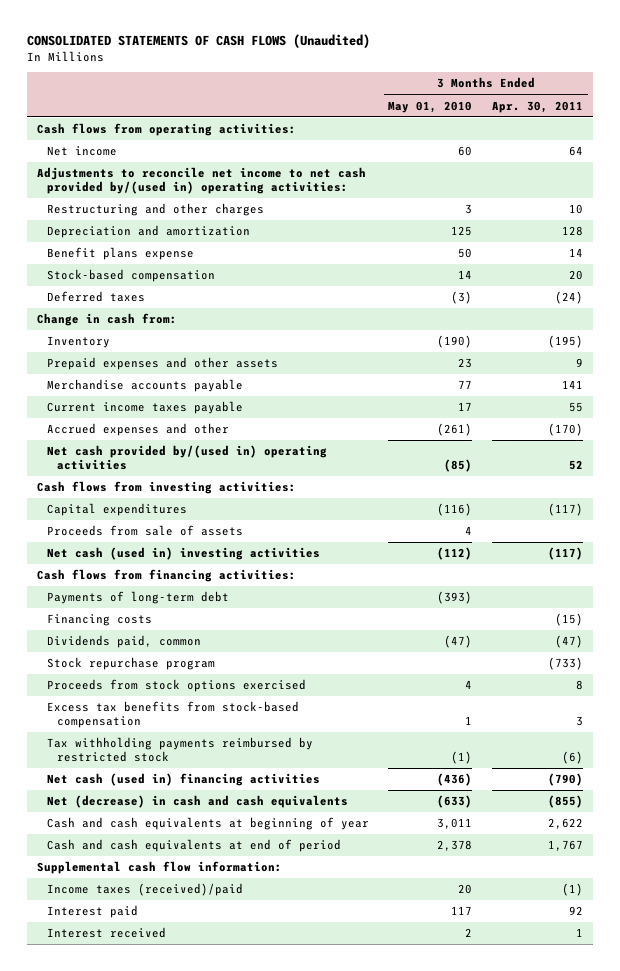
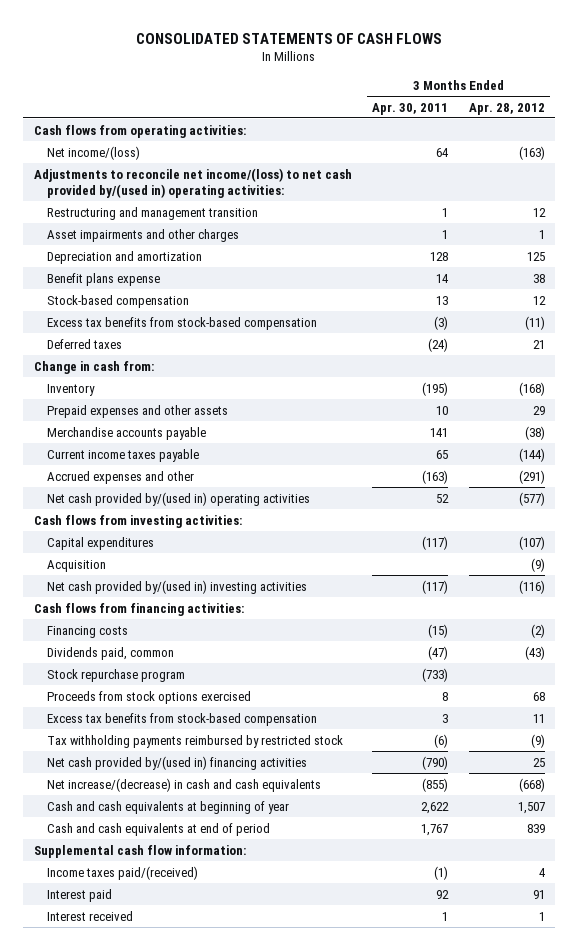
- CONSOLIDATED STATEMENTS OF CASH FLOWS (Unaudited)
+ CONSOLIDATED STATEMENTS OF CASH FLOWS
- | 3 Months Ended May 01, 2010 | 3 Months Ended Apr. 30, 2011
+ | 3 Months Ended Apr. 30, 2011 | 3 Months Ended Apr. 28, 2012
- Net income | 60 | 64
- Adjustments to reconcile net income to net cash provided by/(used in) operating activities:
- Restructuring and other charges | 3 | 10
+ Net income/(loss) | 64 | (163)
+ Adjustments to reconcile net income/(loss) to net cash provided by/(used in) operating activities:
+ Restructuring and management transition | 1 | 12
+ Asset impairments and other charges | 1 | 1
- Stock-based compensation | 14 | 20
+ Stock-based compensation | 13 | 12
+ Excess tax benefits from stock-based compensation | (3) | (11)
- Prepaid expenses and other assets | 23 | 9
+ Prepaid expenses and other assets | 10 | 29
- Current income taxes payable | 17 | 55
- Accrued expenses and other | (261) | (170)
+ Current income taxes payable | 65 | (144)
+ Accrued expenses and other | (163) | (291)
- Proceeds from sale of assets | 4 |
- Net cash (used in) investing activities | (112) | (117)
+ Acquisition | | (9)
+ Net cash provided by/(used in) investing activities | (117) | (116)
- Payments of long-term debt | (393) |
- Net cash (used in) financing activities | (436) | (790)
- Net (decrease) in cash and cash equivalents | (633) | (855)
+ Net cash provided by/(used in) financing activities | (790) | 25
+ Net increase/(decrease) in cash and cash equivalents | (855) | (668)
- Income taxes (received)/paid | 20 | (1)
+ Income taxes paid/(received) | (1) | 4

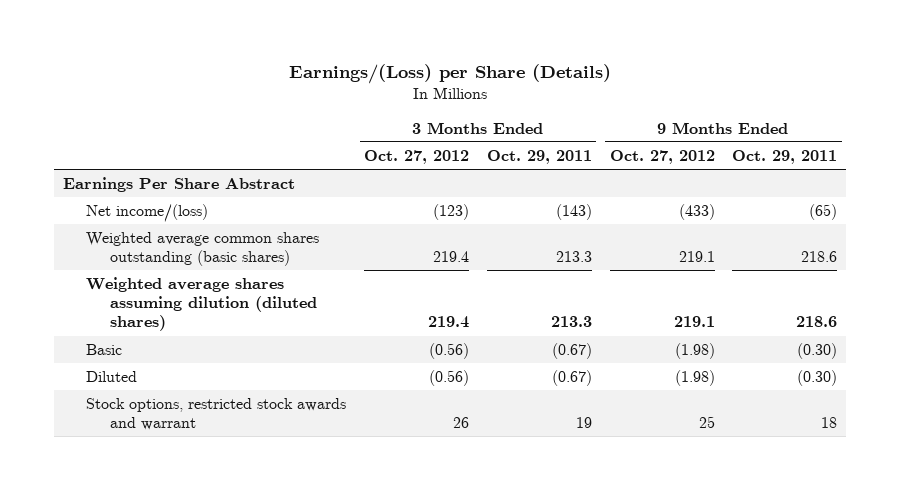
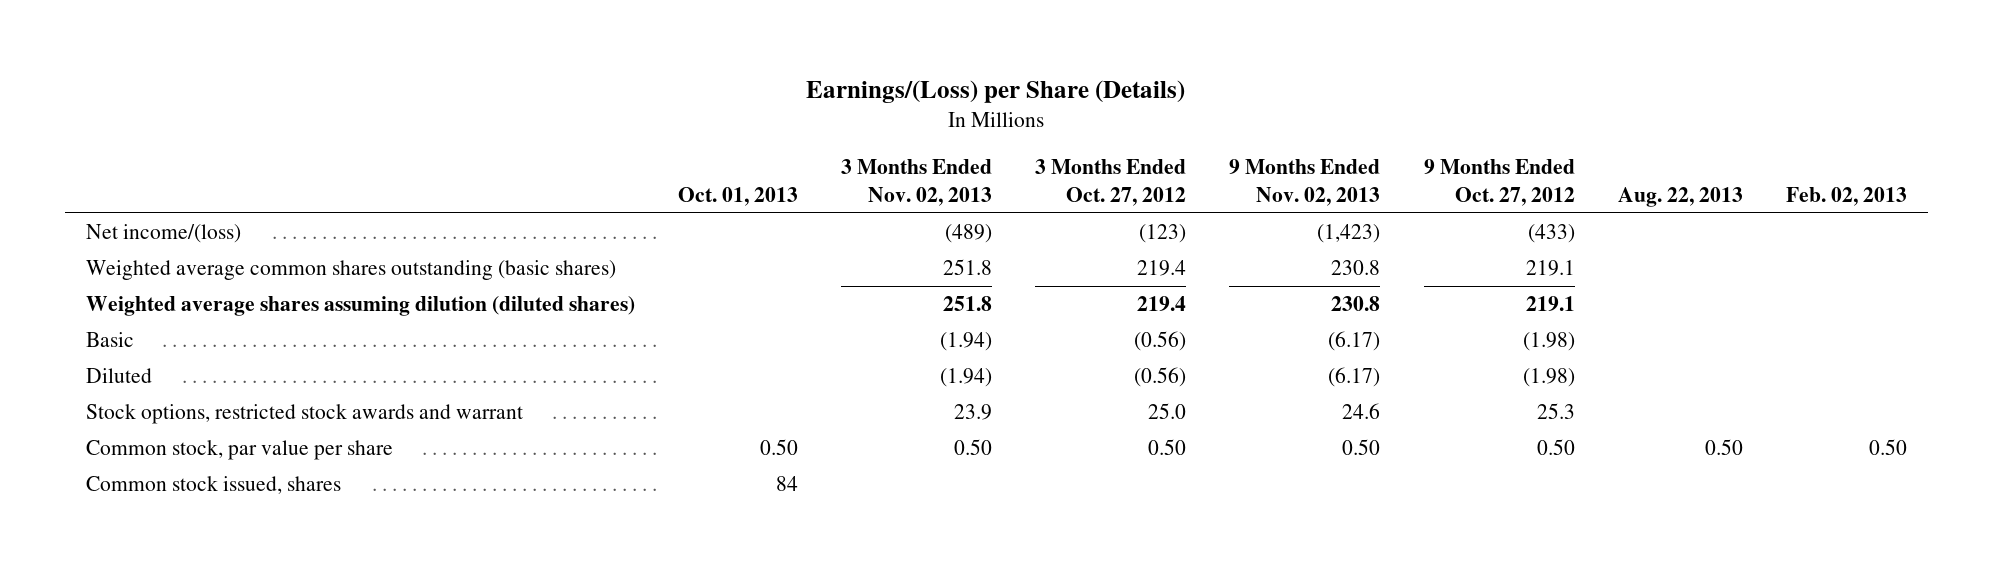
- | 3 Months Ended Oct. 27, 2012 | 3 Months Ended Oct. 29, 2011 | 9 Months Ended Oct. 27, 2012 | 9 Months Ended Oct. 29, 2011
+ | Oct. 01, 2013 | 3 Months Ended Nov. 02, 2013 | 3 Months Ended Oct. 27, 2012 | 9 Months Ended Nov. 02, 2013 | 9 Months Ended Oct. 27, 2012 | Aug. 22, 2013 | Feb. 02, 2013
- Earnings Per Share Abstract
- Stock options, restricted stock awards and warrant | 26 | 19 | 25 | 18
+ Stock options, restricted stock awards and warrant | | 23.9 | 25.0 | 24.6 | 25.3 | |
+ Common stock, par value per share | 0.50 | 0.50 | 0.50 | 0.50 | 0.50 | 0.50 | 0.50
+ Common stock issued, shares | 84 | | | | | |

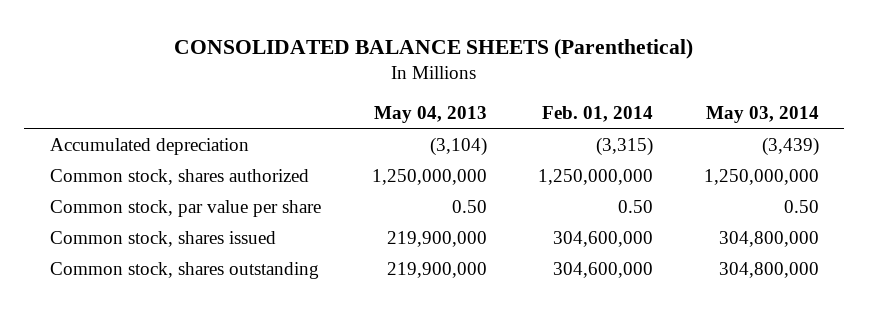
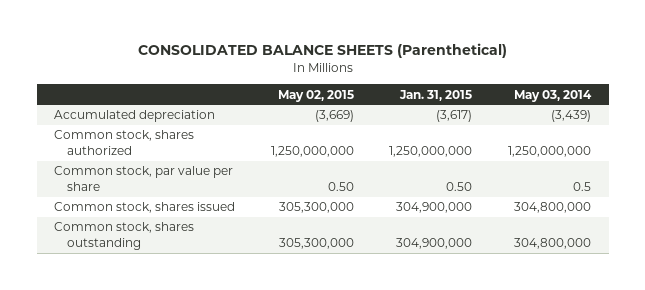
- | May 04, 2013 | Feb. 01, 2014 | May 03, 2014
+ | May 02, 2015 | Jan. 31, 2015 | May 03, 2014
- Common stock, par value per share | 0.50 | 0.50 | 0.50
+ Common stock, par value per share | 0.50 | 0.50 | 0.5

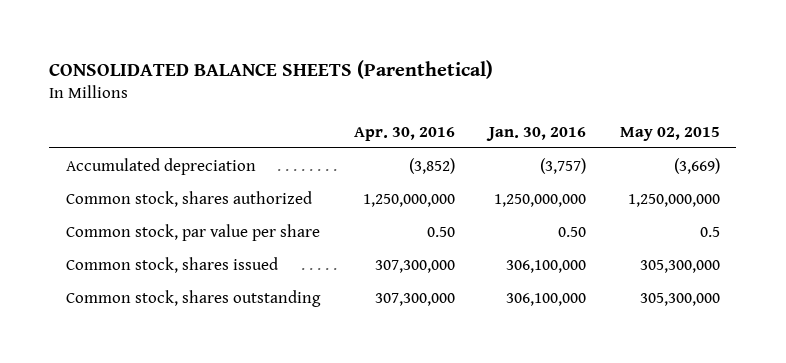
- | May 02, 2015 | Jan. 31, 2015 | May 03, 2014
+ | Apr. 30, 2016 | Jan. 30, 2016 | May 02, 2015
- Common stock, par value per share | 0.50 | 0.50 | 0.5
+ Common stock, par value per share | 0.50 | 0.50 | 0.5

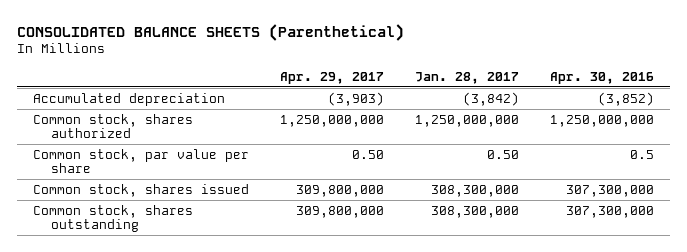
- | Apr. 30, 2016 | Jan. 30, 2016 | May 02, 2015
+ | Apr. 29, 2017 | Jan. 28, 2017 | Apr. 30, 2016
- Common stock, par value per share | 0.50 | 0.50 | 0.5
+ Common stock, par value per share | 0.50 | 0.50 | 0.5

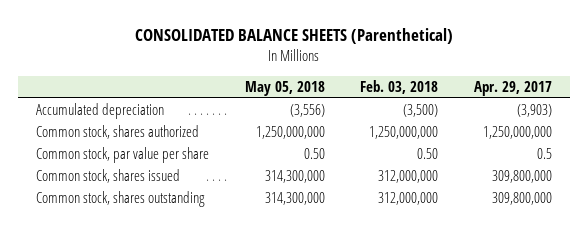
- | Apr. 29, 2017 | Jan. 28, 2017 | Apr. 30, 2016
+ | May 05, 2018 | Feb. 03, 2018 | Apr. 29, 2017
- Common stock, par value per share | 0.50 | 0.50 | 0.5
+ Common stock, par value per share | 0.50 | 0.50 | 0.5

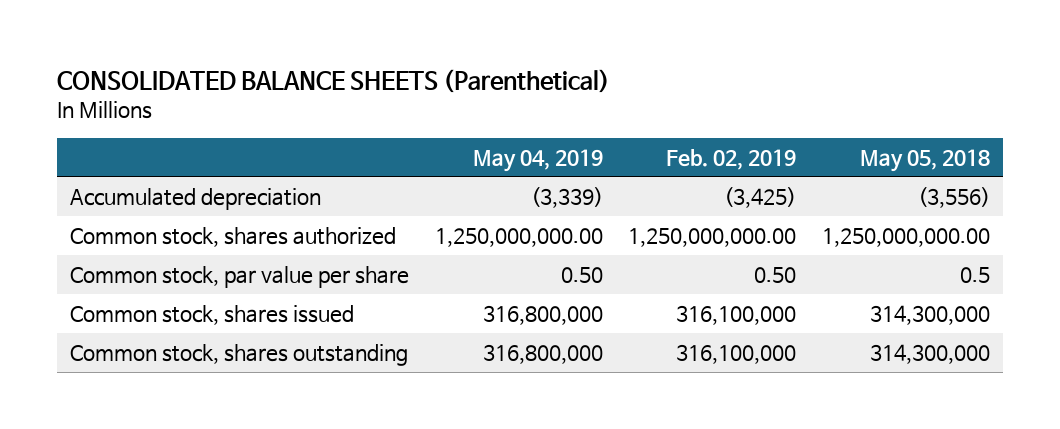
- | May 05, 2018 | Feb. 03, 2018 | Apr. 29, 2017
+ | May 04, 2019 | Feb. 02, 2019 | May 05, 2018
- Common stock, shares authorized | 1,250,000,000 | 1,250,000,000 | 1,250,000,000
- Common stock, par value per share | 0.50 | 0.50 | 0.5
+ Common stock, shares authorized | 1,250,000,000.00 | 1,250,000,000.00 | 1,250,000,000.00
+ Common stock, par value per share | 0.50 | 0.50 | 0.5

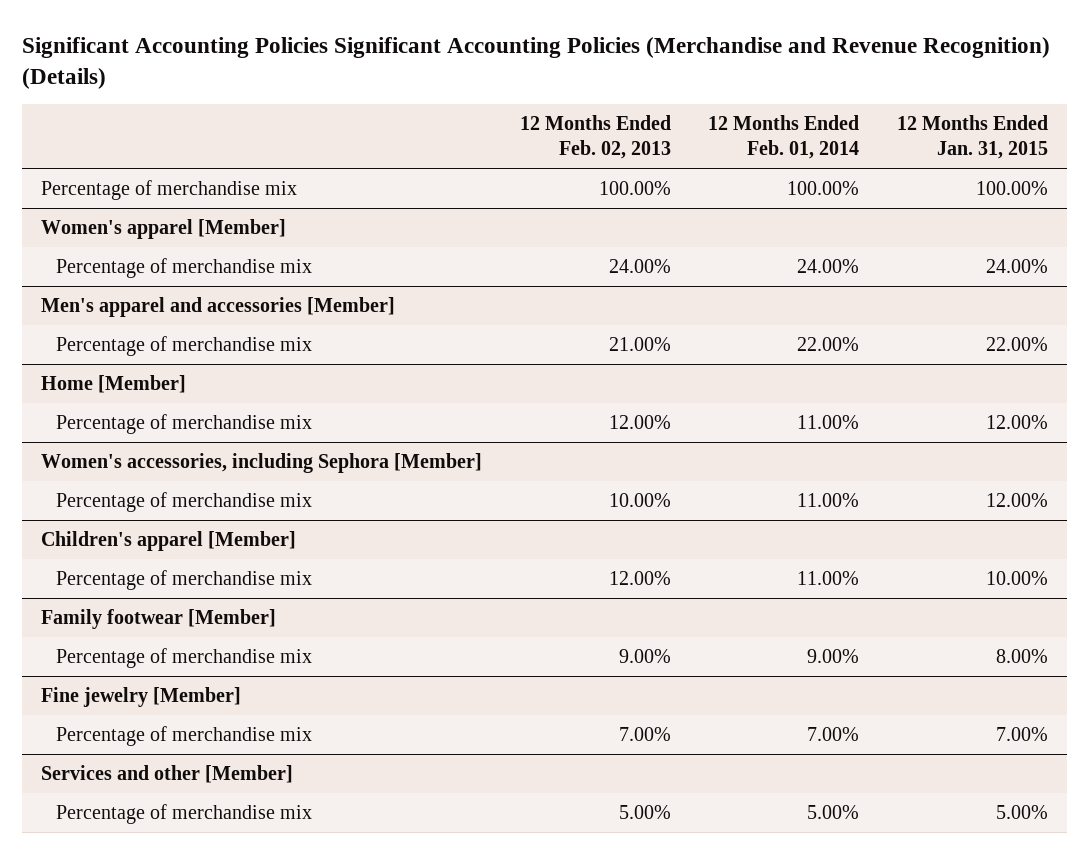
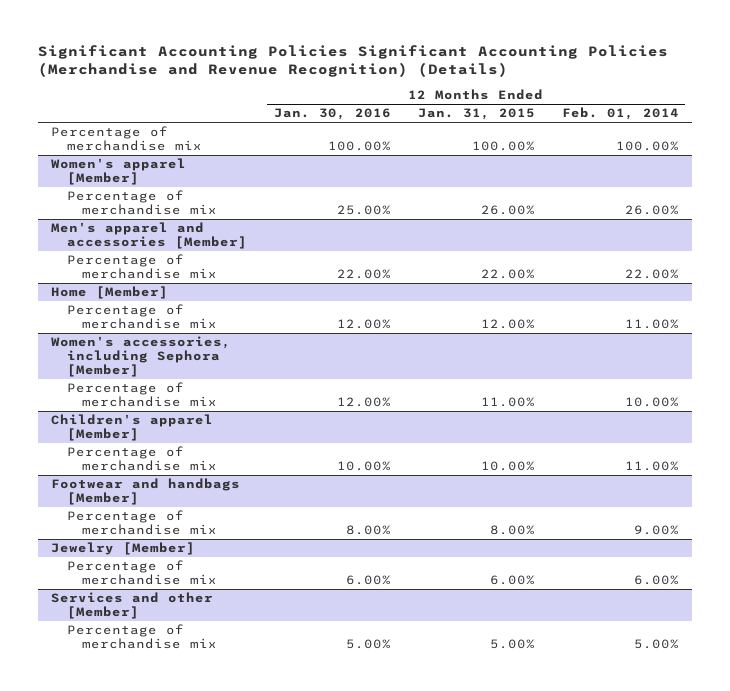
- | 12 Months Ended Feb. 02, 2013 | 12 Months Ended Feb. 01, 2014 | 12 Months Ended Jan. 31, 2015
+ | 12 Months Ended Jan. 30, 2016 | 12 Months Ended Jan. 31, 2015 | 12 Months Ended Feb. 01, 2014
@ Women's apparel [Member]
- Percentage of merchandise mix | 24.00% | 24.00% | 24.00%
+ Percentage of merchandise mix | 25.00% | 26.00% | 26.00%
@ Women's accessories, including Sephora [Member]
- Percentage of merchandise mix | 10.00% | 11.00% | 12.00%
+ Percentage of merchandise mix | 12.00% | 11.00% | 10.00%
- Family footwear [Member]
+ Footwear and handbags [Member]
- Fine jewelry [Member]
- Percentage of merchandise mix | 7.00% | 7.00% | 7.00%
+ Jewelry [Member]
+ Percentage of merchandise mix | 6.00% | 6.00% | 6.00%

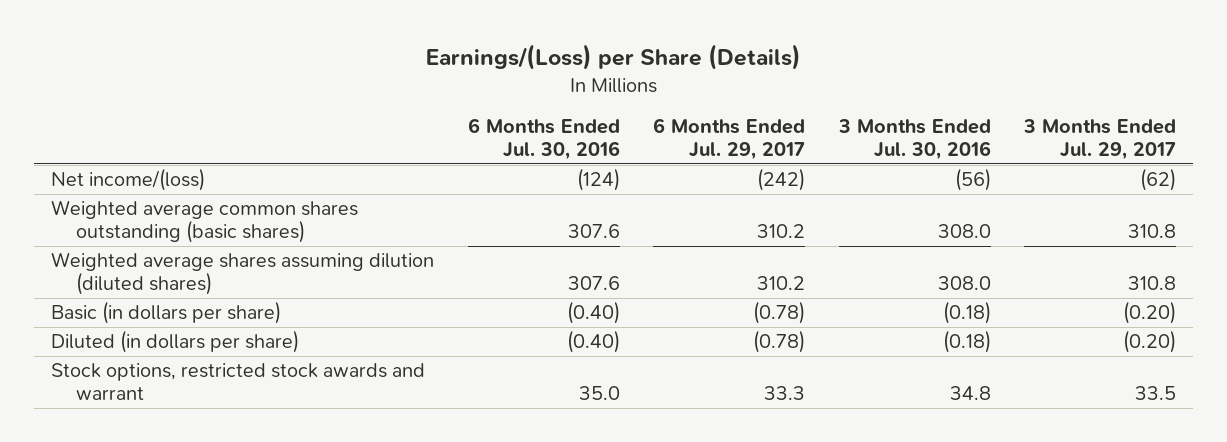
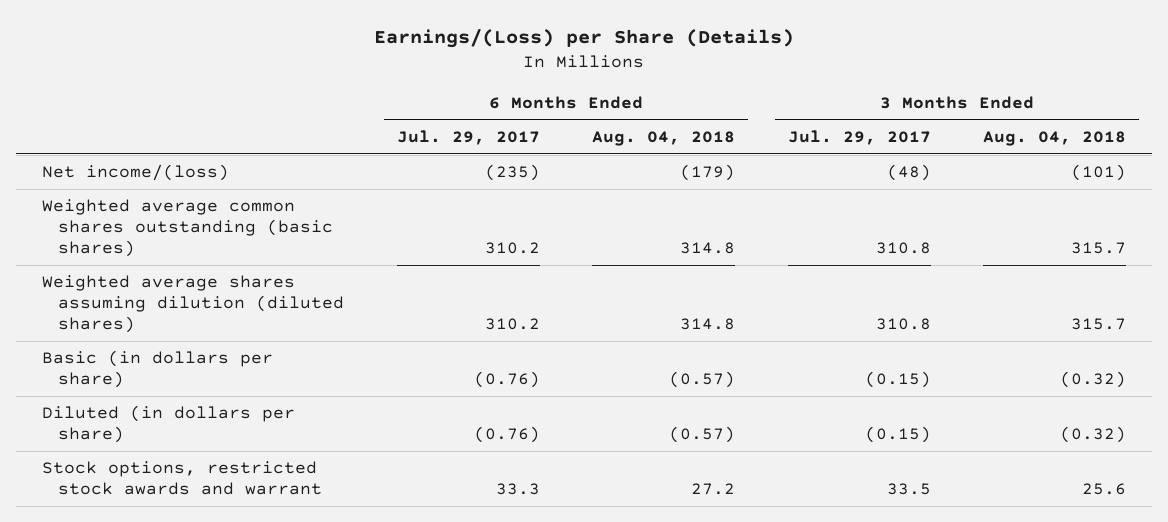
- | 6 Months Ended Jul. 30, 2016 | 6 Months Ended Jul. 29, 2017 | 3 Months Ended Jul. 30, 2016 | 3 Months Ended Jul. 29, 2017
+ | 6 Months Ended Jul. 29, 2017 | 6 Months Ended Aug. 04, 2018 | 3 Months Ended Jul. 29, 2017 | 3 Months Ended Aug. 04, 2018
- Net income/(loss) | (124) | (242) | (56) | (62)
+ Net income/(loss) | (235) | (179) | (48) | (101)
- Basic (in dollars per share) | (0.40) | (0.78) | (0.18) | (0.20)
- Diluted (in dollars per share) | (0.40) | (0.78) | (0.18) | (0.20)
+ Basic (in dollars per share) | (0.76) | (0.57) | (0.15) | (0.32)
+ Diluted (in dollars per share) | (0.76) | (0.57) | (0.15) | (0.32)

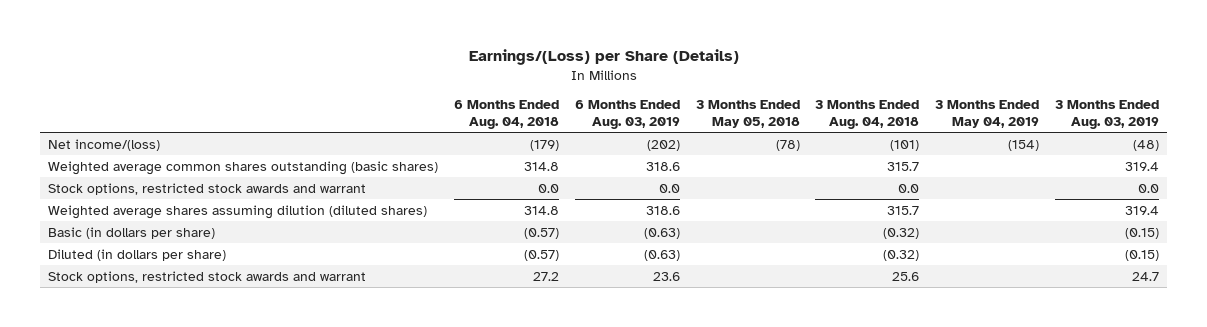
- | 6 Months Ended Jul. 29, 2017 | 6 Months Ended Aug. 04, 2018 | 3 Months Ended Jul. 29, 2017 | 3 Months Ended Aug. 04, 2018
+ | 6 Months Ended Aug. 04, 2018 | 6 Months Ended Aug. 03, 2019 | 3 Months Ended May 05, 2018 | 3 Months Ended Aug. 04, 2018 | 3 Months Ended May 04, 2019 | 3 Months Ended Aug. 03, 2019
+ Stock options, restricted stock awards and warrant | 0.0 | 0.0 | | 0.0 | | 0.0

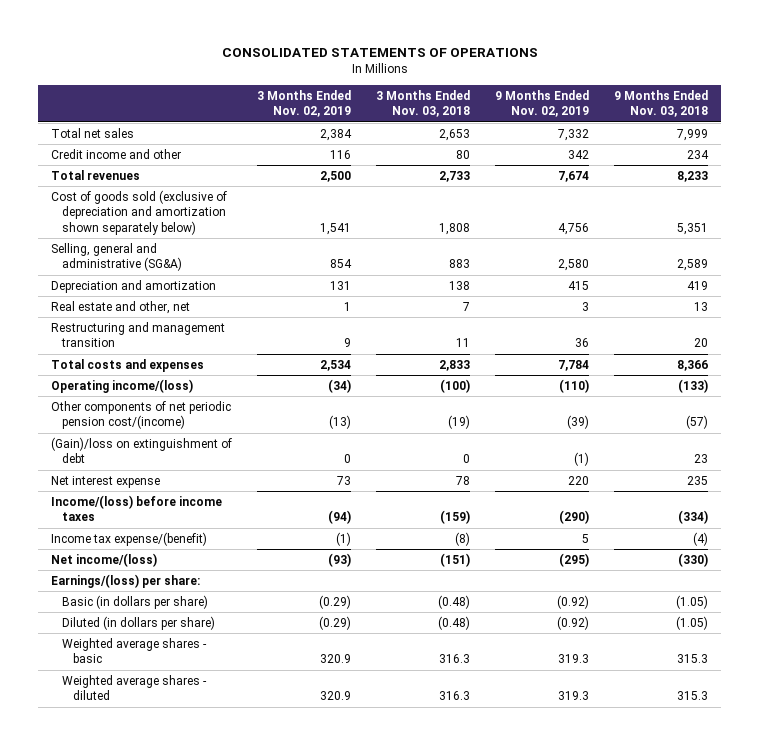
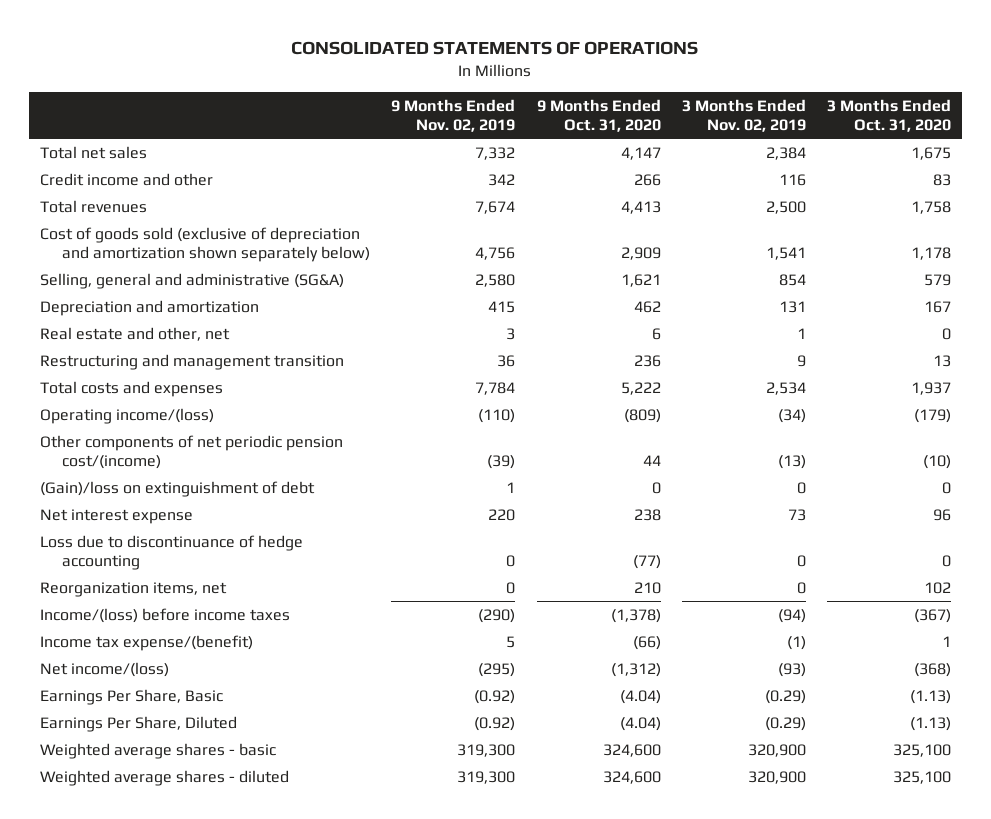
- | 3 Months Ended Nov. 02, 2019 | 3 Months Ended Nov. 03, 2018 | 9 Months Ended Nov. 02, 2019 | 9 Months Ended Nov. 03, 2018
+ | 9 Months Ended Nov. 02, 2019 | 9 Months Ended Oct. 31, 2020 | 3 Months Ended Nov. 02, 2019 | 3 Months Ended Oct. 31, 2020
- (Gain)/loss on extinguishment of debt | 0 | 0 | (1) | 23
+ (Gain)/loss on extinguishment of debt | 1 | 0 | 0 | 0
+ Loss due to discontinuance of hedge accounting | 0 | (77) | 0 | 0
+ Reorganization items, net | 0 | 210 | 0 | 102
- Earnings/(loss) per share:
- Basic (in dollars per share) | (0.29) | (0.48) | (0.92) | (1.05)
- Diluted (in dollars per share) | (0.29) | (0.48) | (0.92) | (1.05)
- Weighted average shares - basic | 320.9 | 316.3 | 319.3 | 315.3
- Weighted average shares - diluted | 320.9 | 316.3 | 319.3 | 315.3
+ Earnings Per Share, Basic | (0.92) | (4.04) | (0.29) | (1.13)
+ Earnings Per Share, Diluted | (0.92) | (4.04) | (0.29) | (1.13)
+ Weighted average shares - basic | 319,300 | 324,600 | 320,900 | 325,100
+ Weighted average shares - diluted | 319,300 | 324,600 | 320,900 | 325,100

